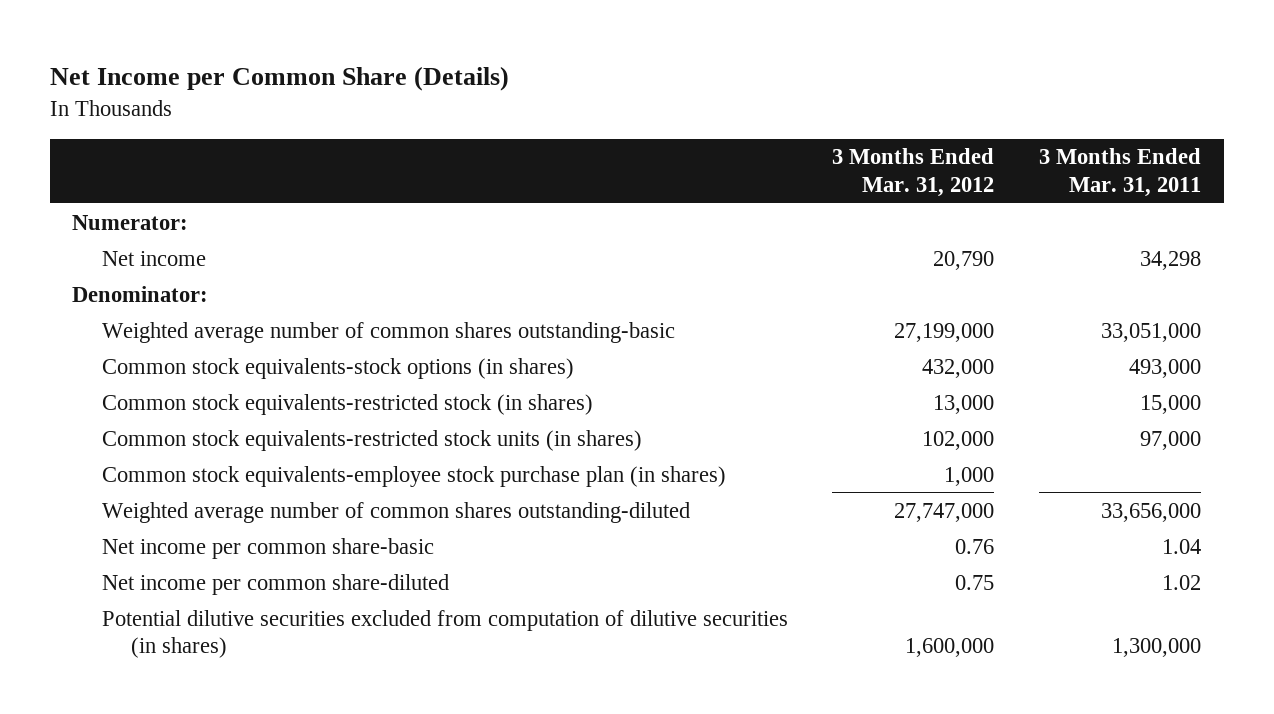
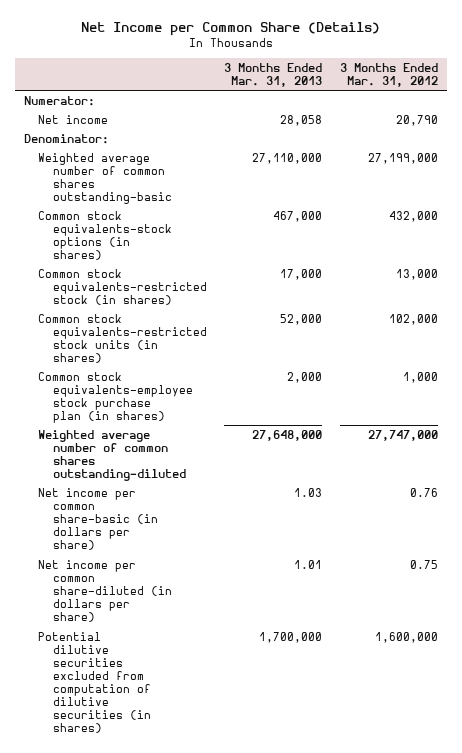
- | 3 Months Ended Mar. 31, 2012 | 3 Months Ended Mar. 31, 2011
+ | 3 Months Ended Mar. 31, 2013 | 3 Months Ended Mar. 31, 2012
- Net income per common share-basic | 0.76 | 1.04
- Net income per common share-diluted | 0.75 | 1.02
+ Net income per common share-basic (in dollars per share) | 1.03 | 0.76
+ Net income per common share-diluted (in dollars per share) | 1.01 | 0.75

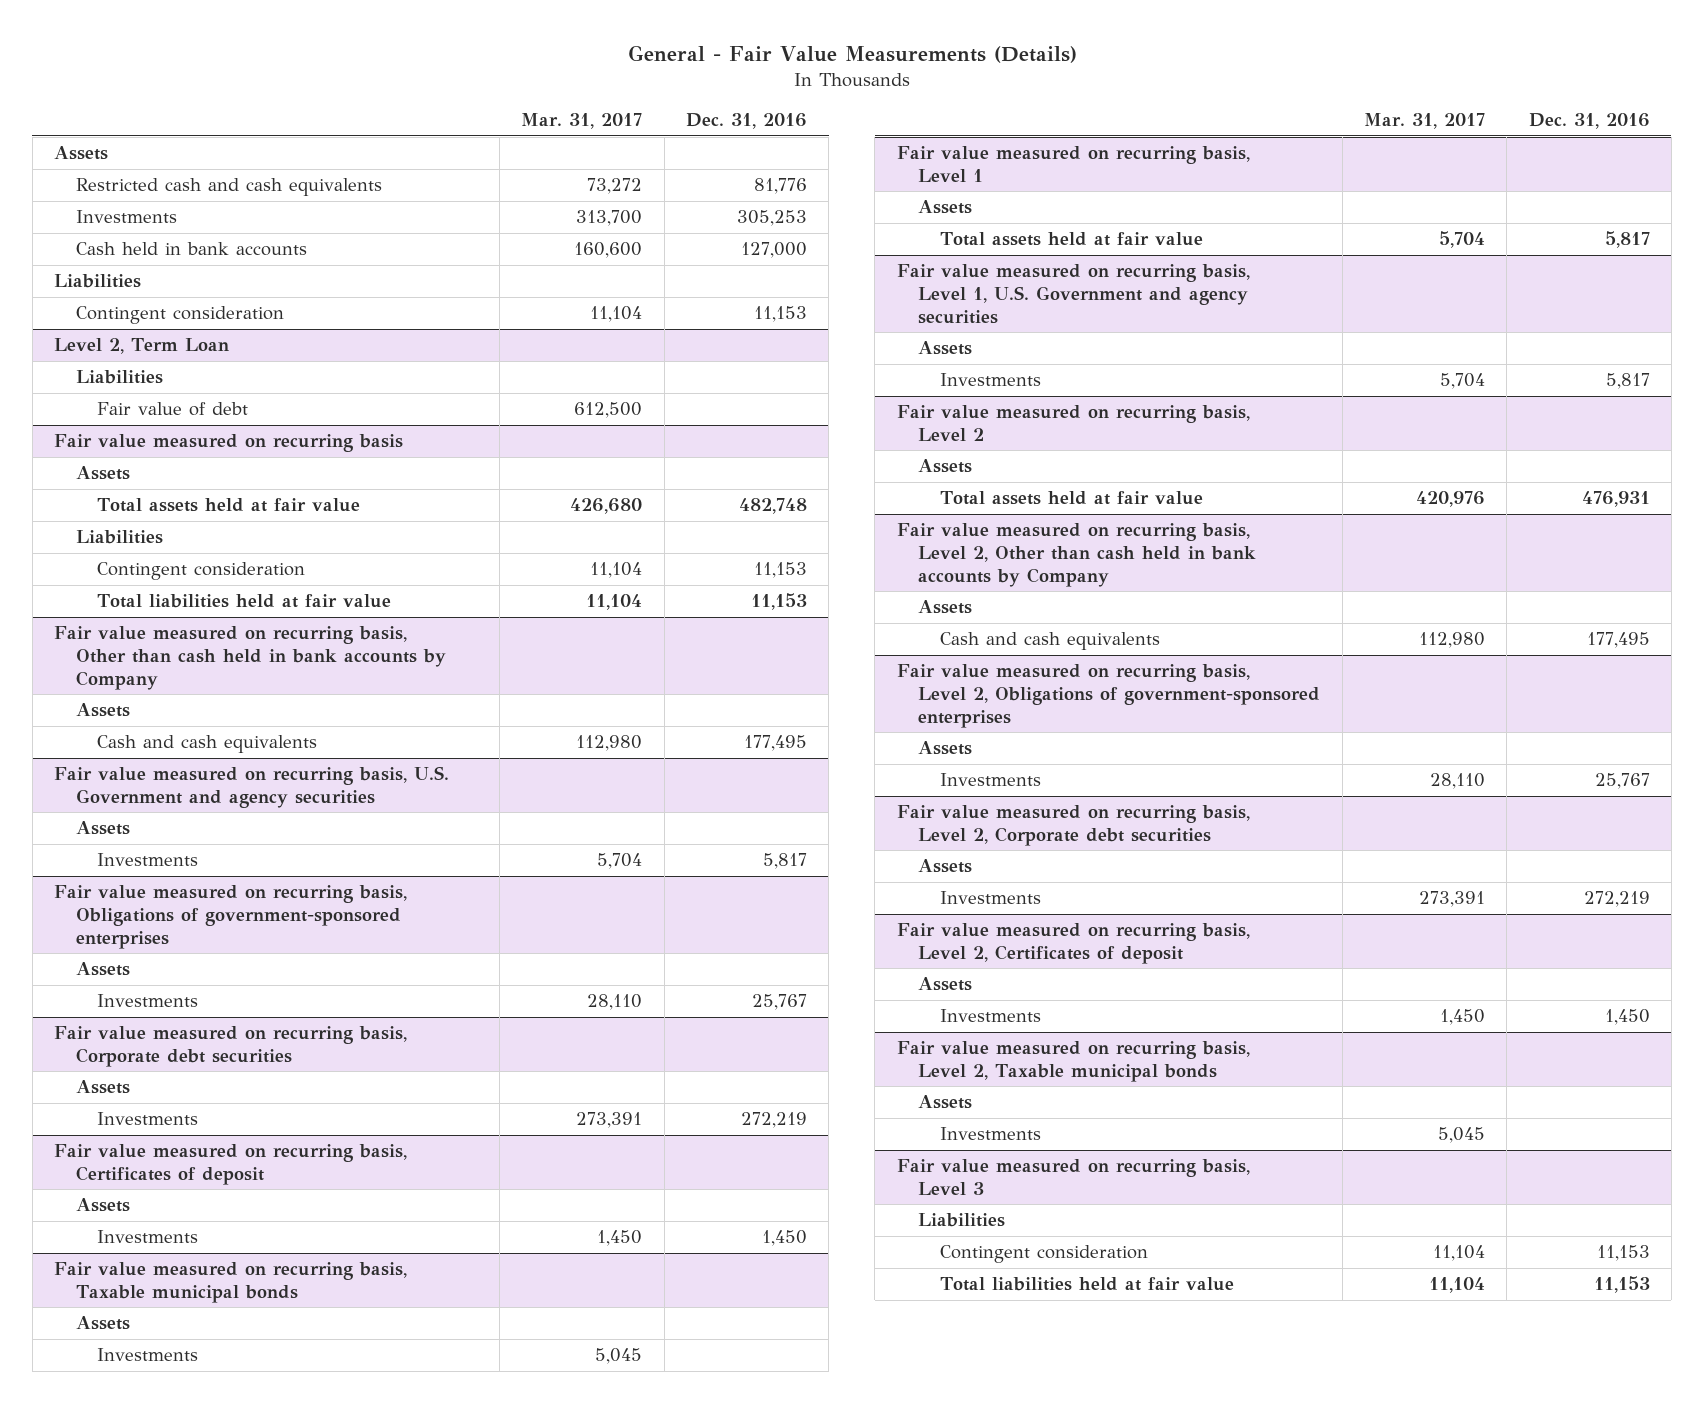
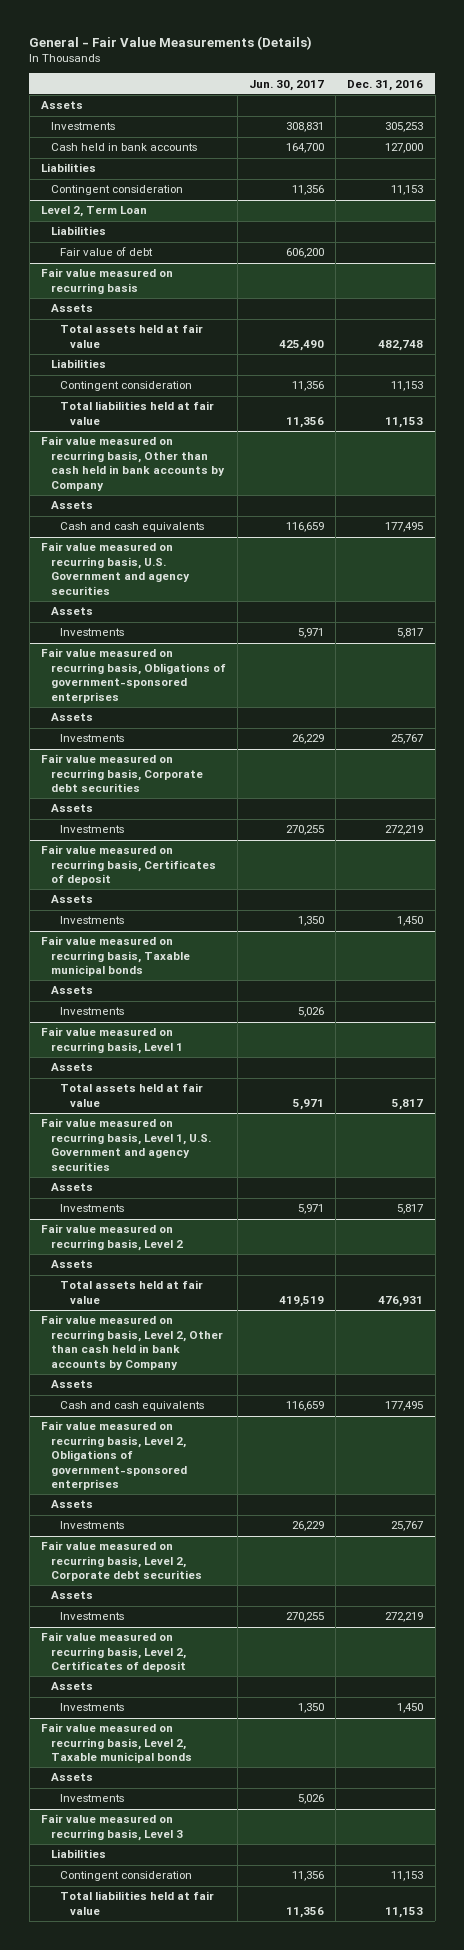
- | Mar. 31, 2017 | Dec. 31, 2016
+ | Jun. 30, 2017 | Dec. 31, 2016
- Restricted cash and cash equivalents | 73,272 | 81,776

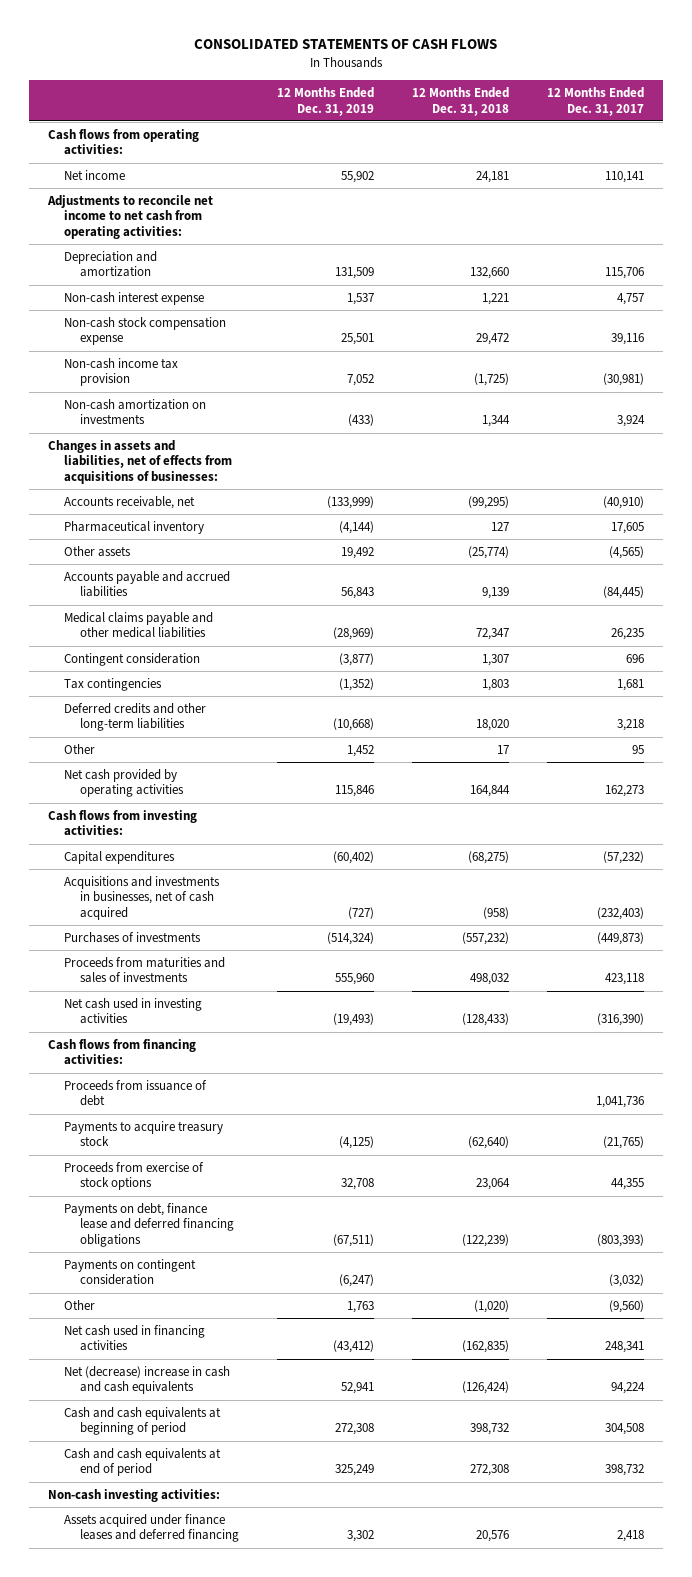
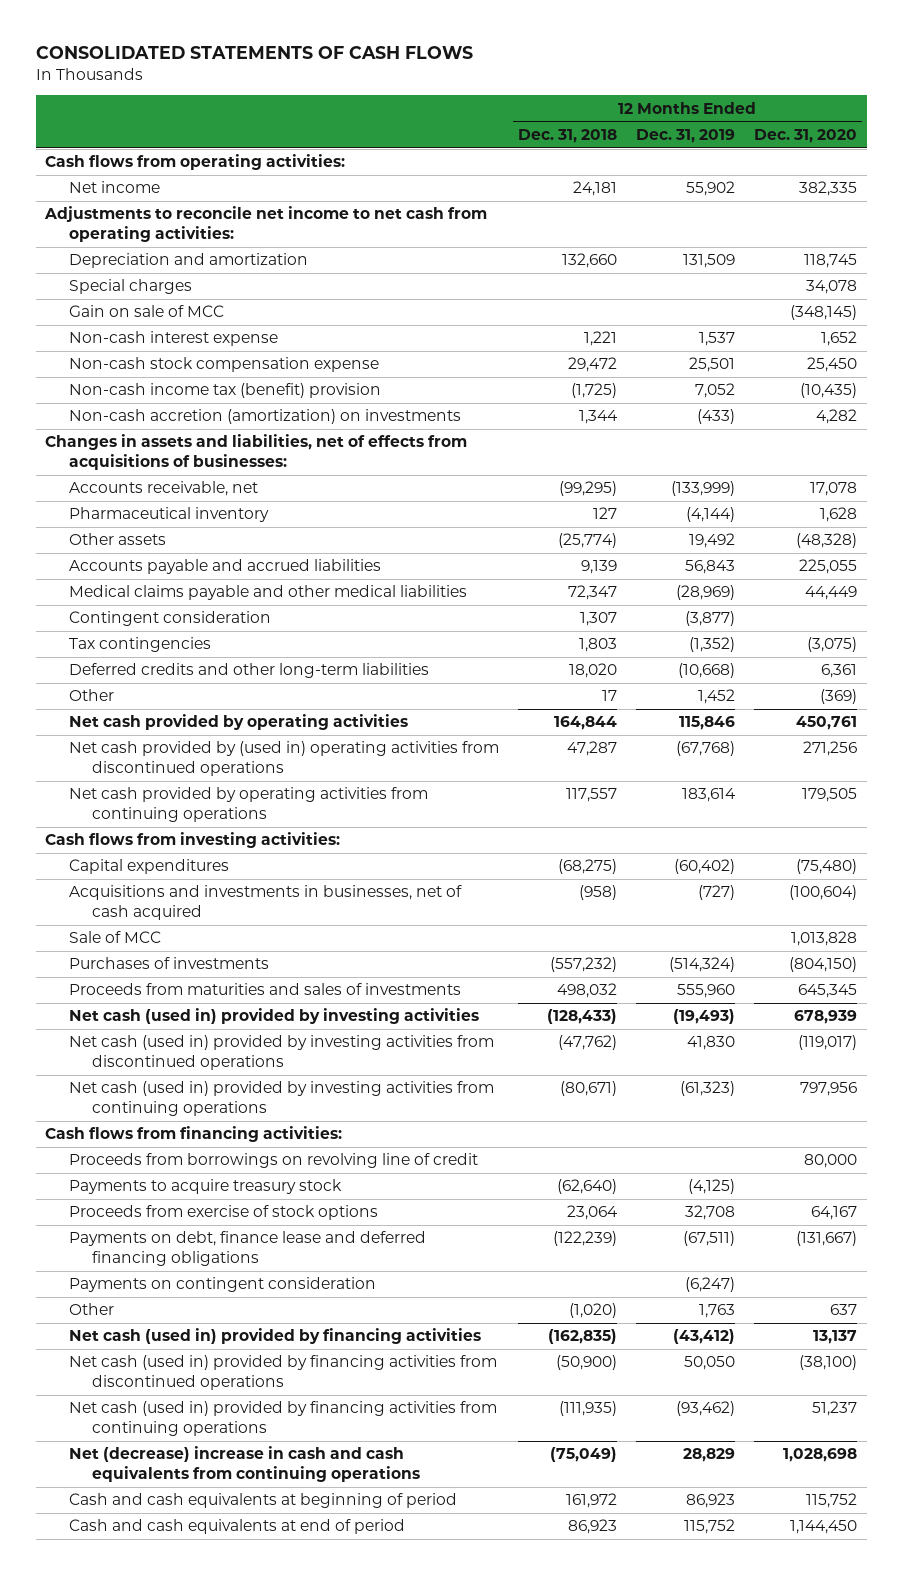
- | 12 Months Ended Dec. 31, 2019 | 12 Months Ended Dec. 31, 2018 | 12 Months Ended Dec. 31, 2017
+ | 12 Months Ended Dec. 31, 2018 | 12 Months Ended Dec. 31, 2019 | 12 Months Ended Dec. 31, 2020
+ Special charges | | | 34,078
+ Gain on sale of MCC | | | (348,145)
- Non-cash income tax provision | 7,052 | (1,725) | (30,981)
- Non-cash amortization on investments | (433) | 1,344 | 3,924
+ Non-cash income tax (benefit) provision | (1,725) | 7,052 | (10,435)
+ Non-cash accretion (amortization) on investments | 1,344 | (433) | 4,282
+ Net cash provided by (used in) operating activities from discontinued operations | 47,287 | (67,768) | 271,256
+ Net cash provided by operating activities from continuing operations | 117,557 | 183,614 | 179,505
+ Sale of MCC | | | 1,013,828
- Net cash used in investing activities | (19,493) | (128,433) | (316,390)
+ Net cash (used in) provided by investing activities | (128,433) | (19,493) | 678,939
+ Net cash (used in) provided by investing activities from discontinued operations | (47,762) | 41,830 | (119,017)
+ Net cash (used in) provided by investing activities from continuing operations | (80,671) | (61,323) | 797,956
- Proceeds from issuance of debt | | | 1,041,736
+ Proceeds from borrowings on revolving line of credit | | | 80,000
- Net cash used in financing activities | (43,412) | (162,835) | 248,341
- Net (decrease) increase in cash and cash equivalents | 52,941 | (126,424) | 94,224
- Cash and cash equivalents at beginning of period | 272,308 | 398,732 | 304,508
- Cash and cash equivalents at end of period | 325,249 | 272,308 | 398,732
- Non-cash investing activities:
- Assets acquired under finance leases and deferred financing | 3,302 | 20,576 | 2,418
+ Net cash (used in) provided by financing activities | (162,835) | (43,412) | 13,137
+ Net cash (used in) provided by financing activities from discontinued operations | (50,900) | 50,050 | (38,100)
+ Net cash (used in) provided by financing activities from continuing operations | (111,935) | (93,462) | 51,237
+ Net (decrease) increase in cash and cash equivalents from continuing operations | (75,049) | 28,829 | 1,028,698
+ Cash and cash equivalents at beginning of period | 161,972 | 86,923 | 115,752
+ Cash and cash equivalents at end of period | 86,923 | 115,752 | 1,144,450

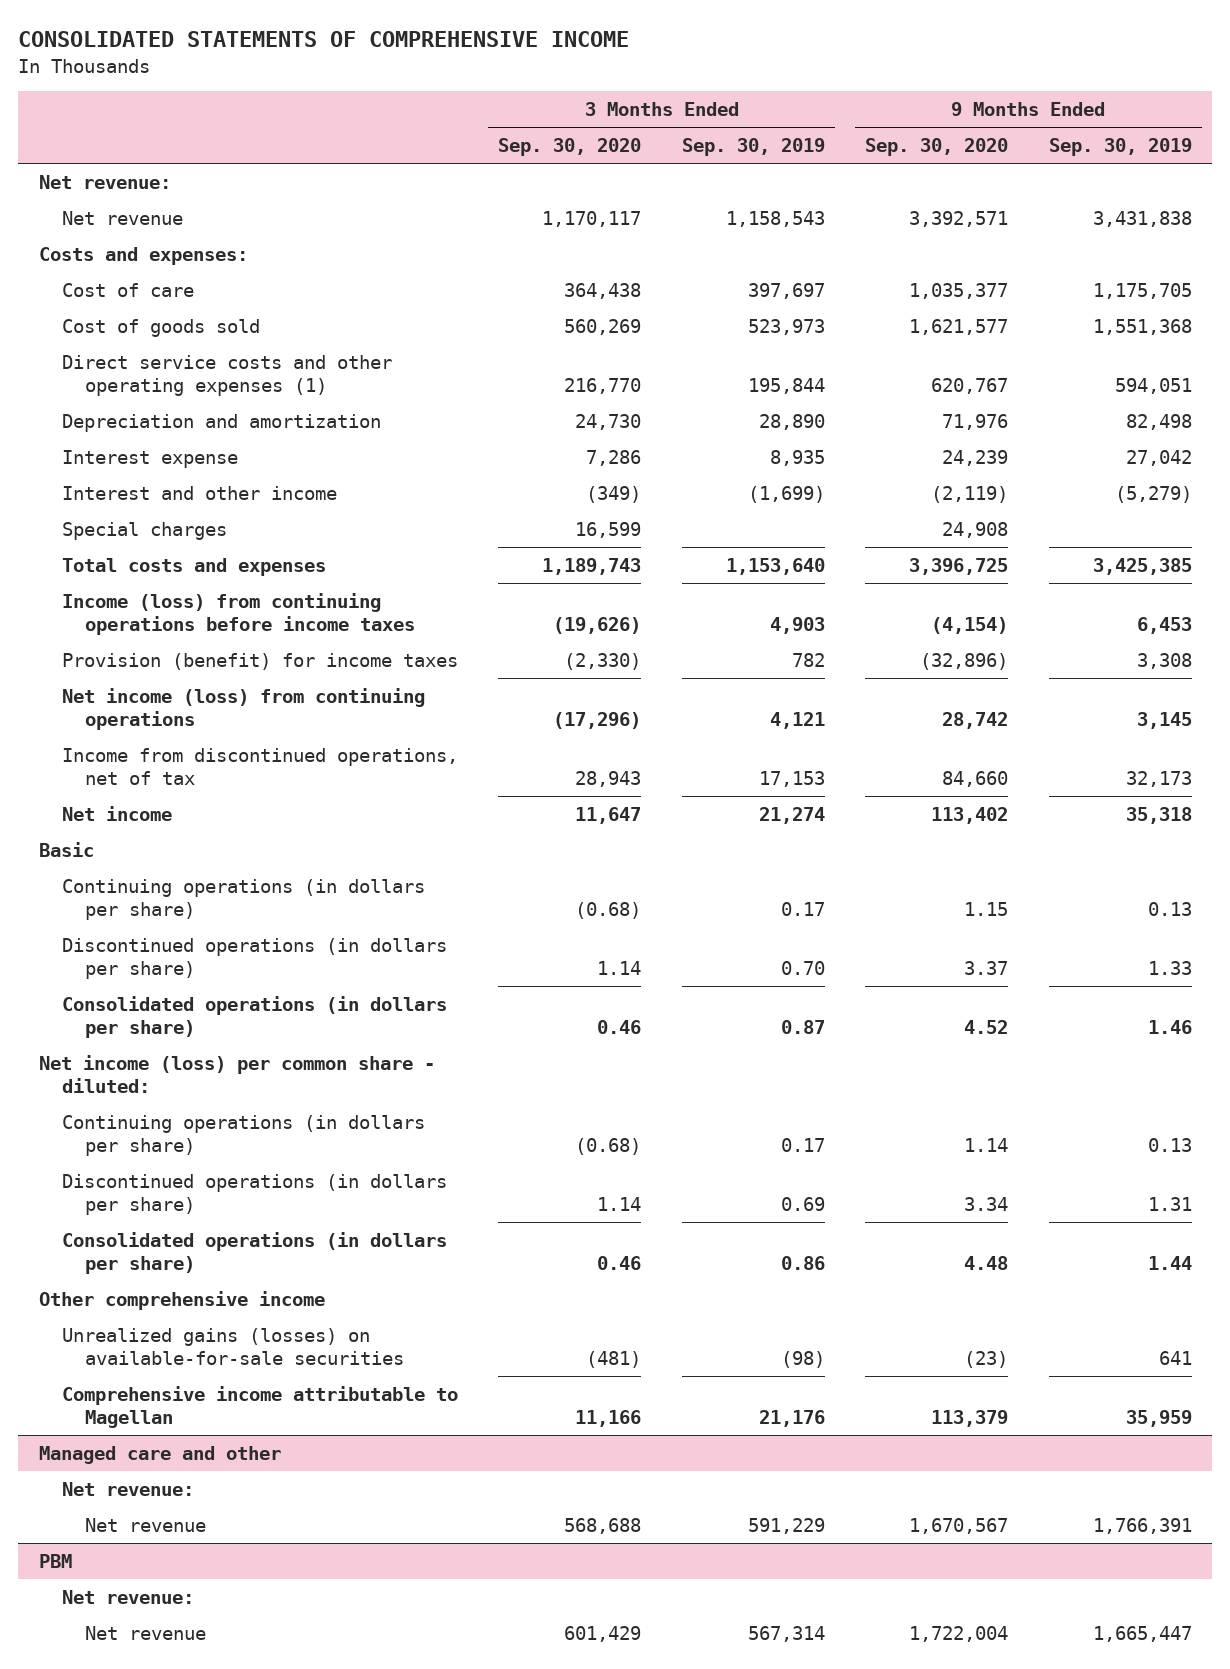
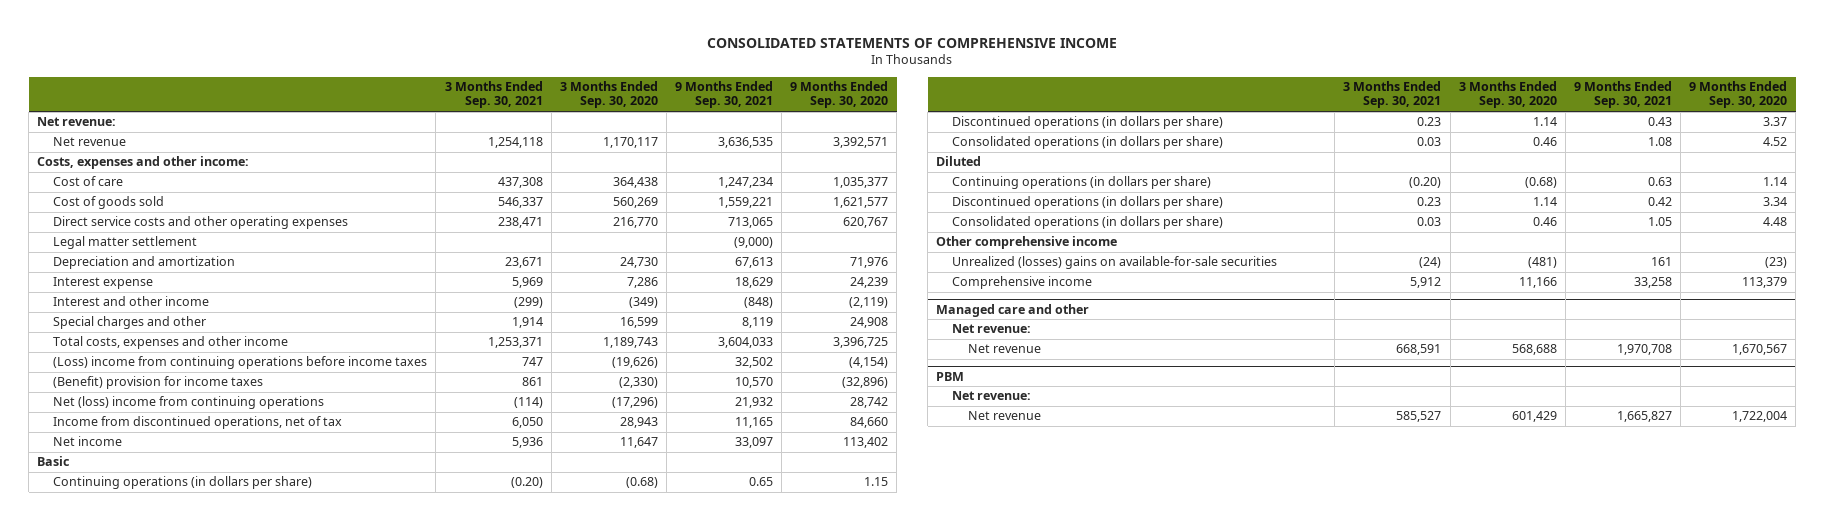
- | 3 Months Ended Sep. 30, 2020 | 3 Months Ended Sep. 30, 2019 | 9 Months Ended Sep. 30, 2020 | 9 Months Ended Sep. 30, 2019
+ | 3 Months Ended Sep. 30, 2021 | 3 Months Ended Sep. 30, 2020 | 9 Months Ended Sep. 30, 2021 | 9 Months Ended Sep. 30, 2020
- Costs and expenses:
+ Costs, expenses and other income:
- Direct service costs and other operating expenses (1) | 216,770 | 195,844 | 620,767 | 594,051
+ Direct service costs and other operating expenses | 238,471 | 216,770 | 713,065 | 620,767
+ Legal matter settlement | | | (9,000) |
- Special charges | 16,599 | | 24,908 |
- Total costs and expenses | 1,189,743 | 1,153,640 | 3,396,725 | 3,425,385
- Income (loss) from continuing operations before income taxes | (19,626) | 4,903 | (4,154) | 6,453
- Provision (benefit) for income taxes | (2,330) | 782 | (32,896) | 3,308
- Net income (loss) from continuing operations | (17,296) | 4,121 | 28,742 | 3,145
+ Special charges and other | 1,914 | 16,599 | 8,119 | 24,908
+ Total costs, expenses and other income | 1,253,371 | 1,189,743 | 3,604,033 | 3,396,725
+ (Loss) income from continuing operations before income taxes | 747 | (19,626) | 32,502 | (4,154)
+ (Benefit) provision for income taxes | 861 | (2,330) | 10,570 | (32,896)
+ Net (loss) income from continuing operations | (114) | (17,296) | 21,932 | 28,742
- Net income (loss) per common share - diluted:
+ Diluted
- Unrealized gains (losses) on available-for-sale securities | (481) | (98) | (23) | 641
- Comprehensive income attributable to Magellan | 11,166 | 21,176 | 113,379 | 35,959
+ Unrealized (losses) gains on available-for-sale securities | (24) | (481) | 161 | (23)
+ Comprehensive income | 5,912 | 11,166 | 33,258 | 113,379

